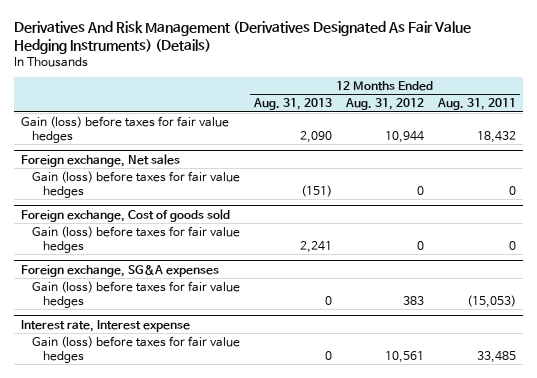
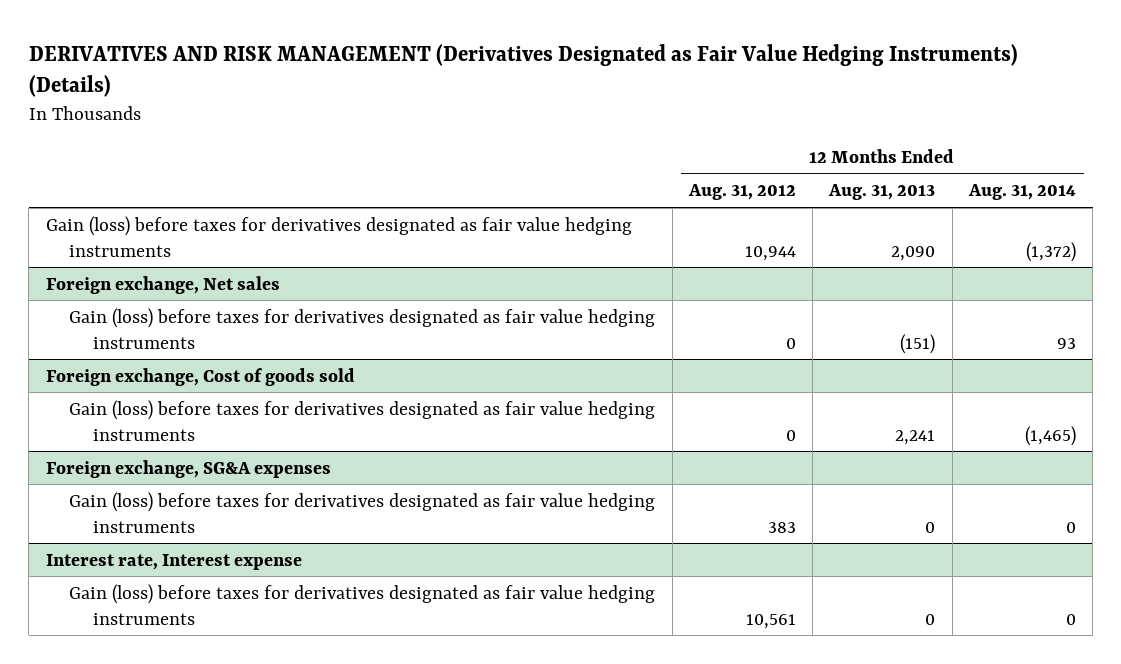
- Derivatives And Risk Management (Derivatives Designated As Fair Value Hedging Instruments) (Details)
+ DERIVATIVES AND RISK MANAGEMENT (Derivatives Designated as Fair Value Hedging Instruments) (Details)
- | 12 Months Ended Aug. 31, 2013 | 12 Months Ended Aug. 31, 2012 | 12 Months Ended Aug. 31, 2011
+ | 12 Months Ended Aug. 31, 2012 | 12 Months Ended Aug. 31, 2013 | 12 Months Ended Aug. 31, 2014
- Gain (loss) before taxes for fair value hedges | 2,090 | 10,944 | 18,432
+ Gain (loss) before taxes for derivatives designated as fair value hedging instruments | 10,944 | 2,090 | (1,372)
@ Foreign exchange, Net sales
- Gain (loss) before taxes for fair value hedges | (151) | 0 | 0
+ Gain (loss) before taxes for derivatives designated as fair value hedging instruments | 0 | (151) | 93
@ Foreign exchange, Cost of goods sold
- Gain (loss) before taxes for fair value hedges | 2,241 | 0 | 0
+ Gain (loss) before taxes for derivatives designated as fair value hedging instruments | 0 | 2,241 | (1,465)
@ Foreign exchange, SG&A expenses
- Gain (loss) before taxes for fair value hedges | 0 | 383 | (15,053)
+ Gain (loss) before taxes for derivatives designated as fair value hedging instruments | 383 | 0 | 0
@ Interest rate, Interest expense
- Gain (loss) before taxes for fair value hedges | 0 | 10,561 | 33,485
+ Gain (loss) before taxes for derivatives designated as fair value hedging instruments | 10,561 | 0 | 0

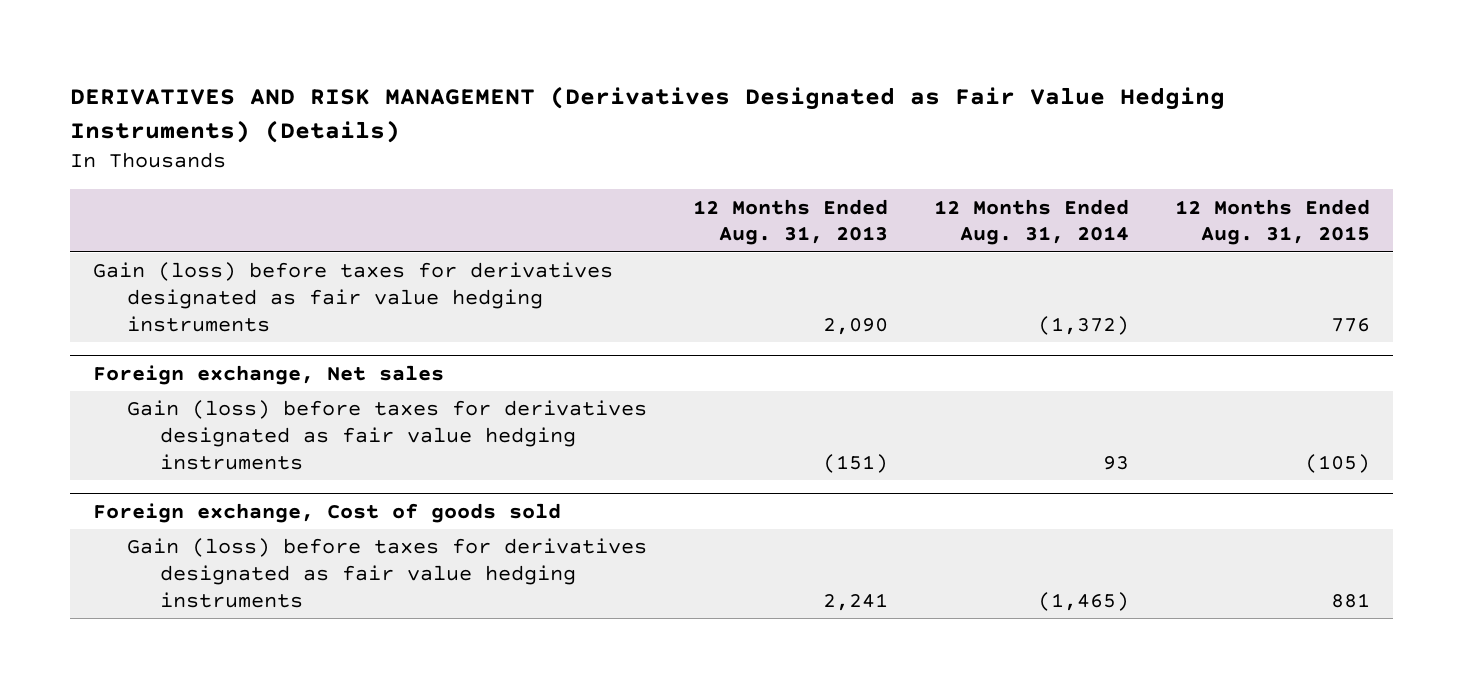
- | 12 Months Ended Aug. 31, 2012 | 12 Months Ended Aug. 31, 2013 | 12 Months Ended Aug. 31, 2014
+ | 12 Months Ended Aug. 31, 2013 | 12 Months Ended Aug. 31, 2014 | 12 Months Ended Aug. 31, 2015
- Foreign exchange, SG&A expenses
- Gain (loss) before taxes for derivatives designated as fair value hedging instruments | 383 | 0 | 0
- Interest rate, Interest expense
- Gain (loss) before taxes for derivatives designated as fair value hedging instruments | 10,561 | 0 | 0

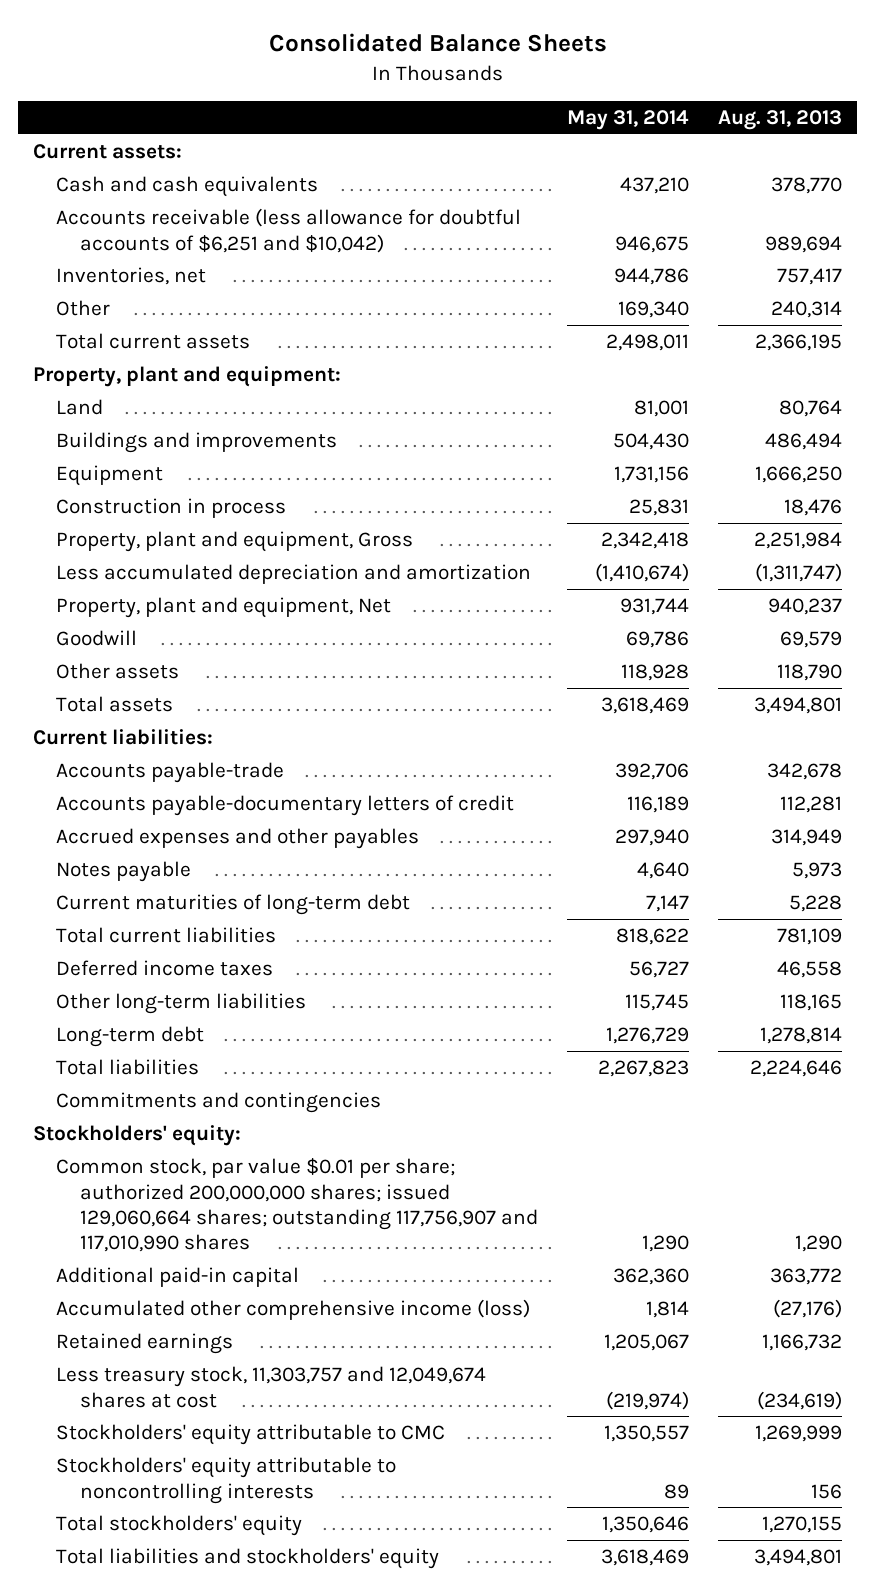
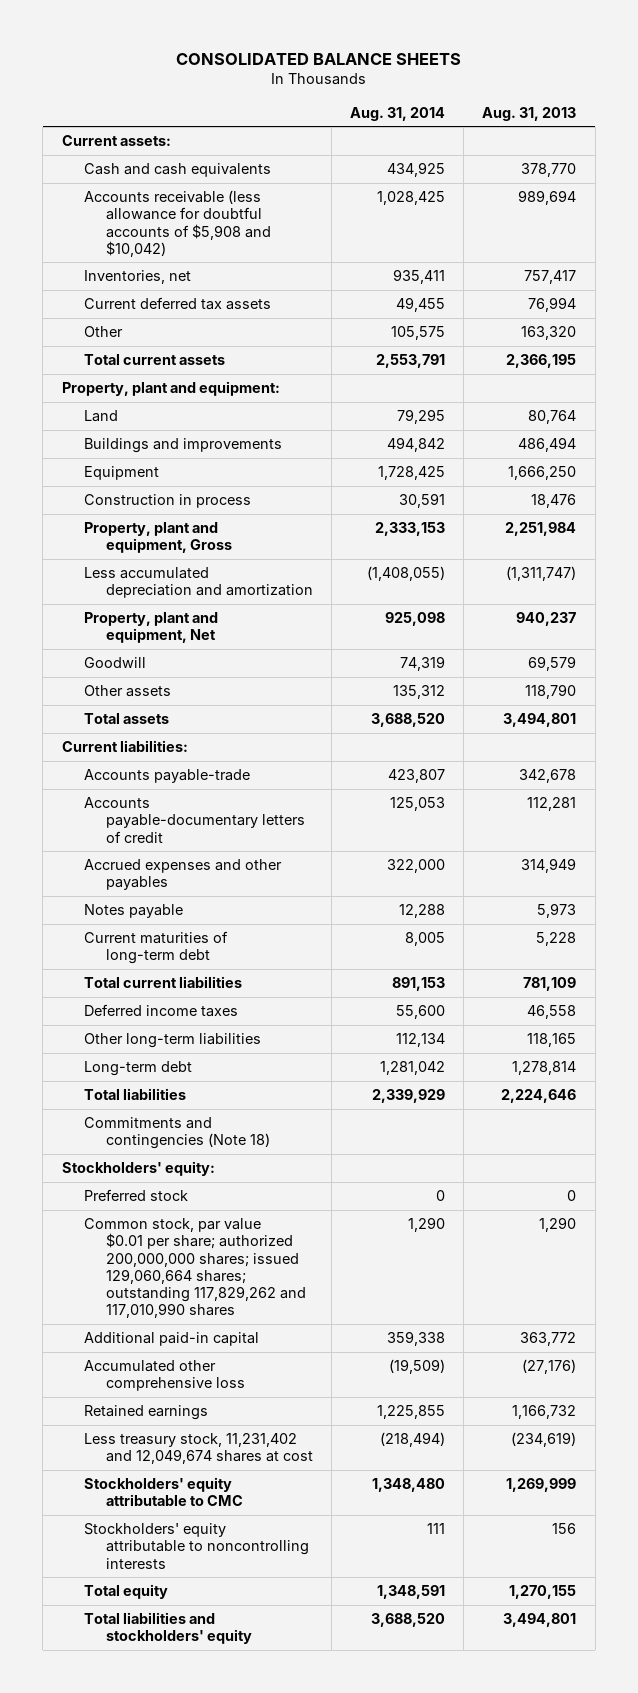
- Consolidated Balance Sheets
+ CONSOLIDATED BALANCE SHEETS
- | May 31, 2014 | Aug. 31, 2013
+ | Aug. 31, 2014 | Aug. 31, 2013
- Accounts receivable (less allowance for doubtful accounts of $6,251 and $10,042) | 946,675 | 989,694
+ Accounts receivable (less allowance for doubtful accounts of $5,908 and $10,042) | 1,028,425 | 989,694
- Other | 169,340 | 240,314
+ Current deferred tax assets | 49,455 | 76,994
+ Other | 105,575 | 163,320
- Commitments and contingencies
+ Commitments and contingencies (Note 18)
- Common stock, par value $0.01 per share; authorized 200,000,000 shares; issued 129,060,664 shares; outstanding 117,756,907 and 117,010,990 shares | 1,290 | 1,290
+ Preferred stock | 0 | 0
+ Common stock, par value $0.01 per share; authorized 200,000,000 shares; issued 129,060,664 shares; outstanding 117,829,262 and 117,010,990 shares | 1,290 | 1,290
- Accumulated other comprehensive income (loss) | 1,814 | (27,176)
+ Accumulated other comprehensive loss | (19,509) | (27,176)
- Less treasury stock, 11,303,757 and 12,049,674 shares at cost | (219,974) | (234,619)
+ Less treasury stock, 11,231,402 and 12,049,674 shares at cost | (218,494) | (234,619)
- Total stockholders' equity | 1,350,646 | 1,270,155
+ Total equity | 1,348,591 | 1,270,155

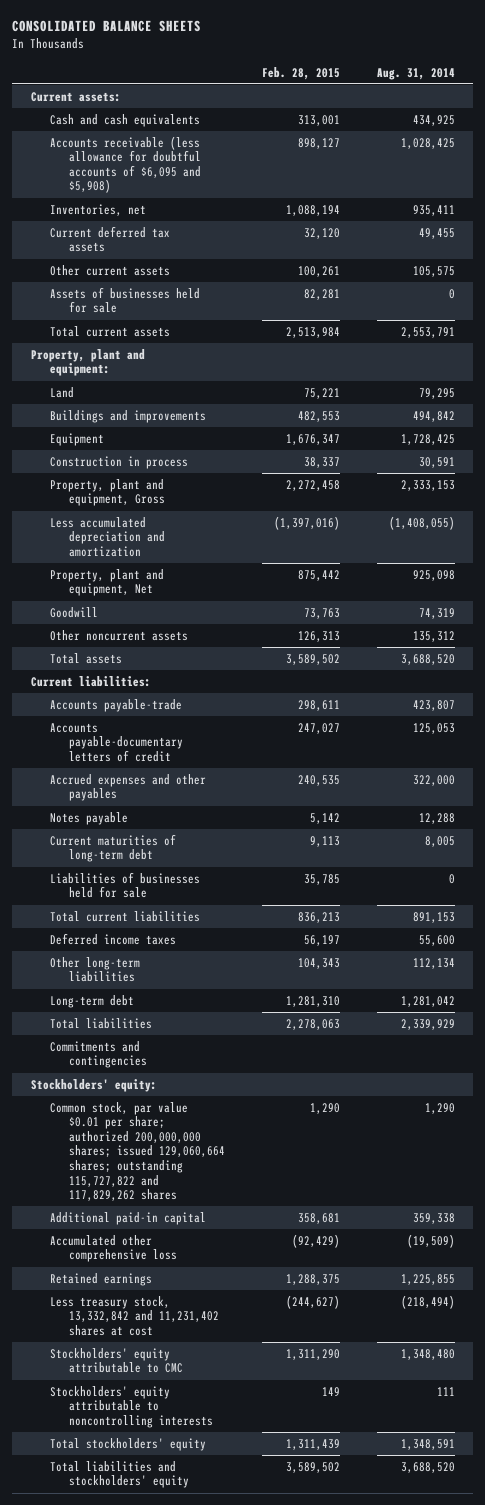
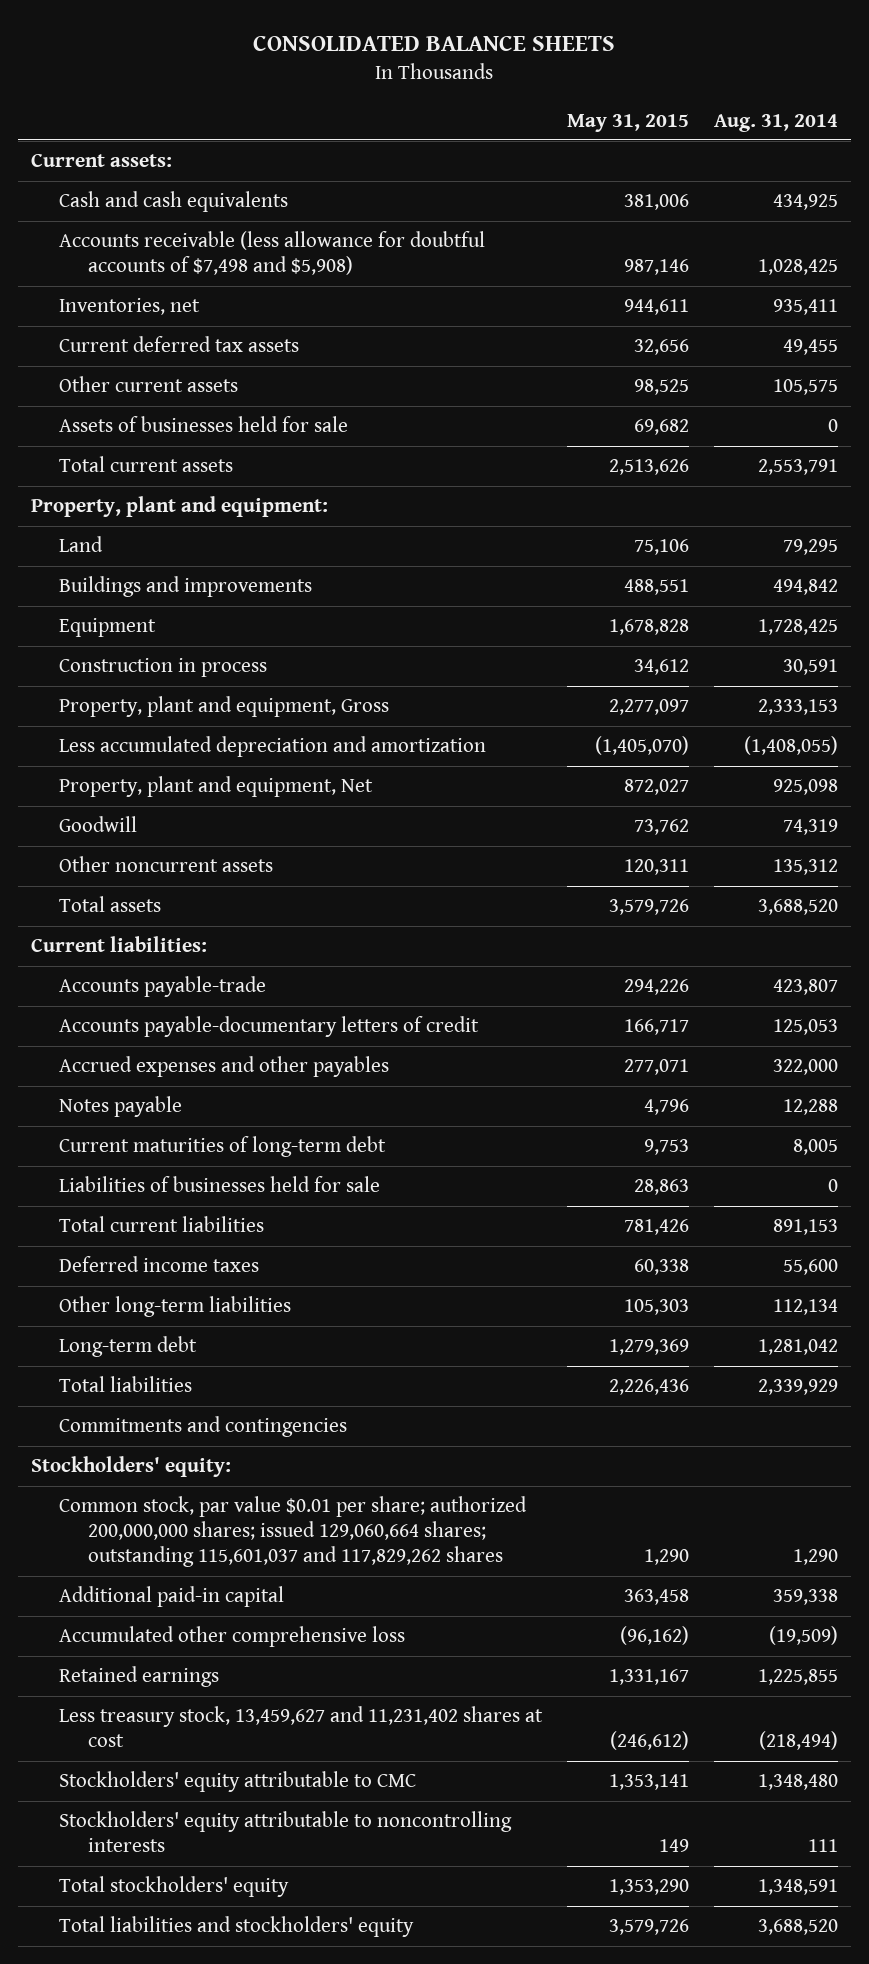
- | Feb. 28, 2015 | Aug. 31, 2014
+ | May 31, 2015 | Aug. 31, 2014
- Accounts receivable (less allowance for doubtful accounts of $6,095 and $5,908) | 898,127 | 1,028,425
+ Accounts receivable (less allowance for doubtful accounts of $7,498 and $5,908) | 987,146 | 1,028,425
- Common stock, par value $0.01 per share; authorized 200,000,000 shares; issued 129,060,664 shares; outstanding 115,727,822 and 117,829,262 shares | 1,290 | 1,290
+ Common stock, par value $0.01 per share; authorized 200,000,000 shares; issued 129,060,664 shares; outstanding 115,601,037 and 117,829,262 shares | 1,290 | 1,290
- Less treasury stock, 13,332,842 and 11,231,402 shares at cost | (244,627) | (218,494)
+ Less treasury stock, 13,459,627 and 11,231,402 shares at cost | (246,612) | (218,494)

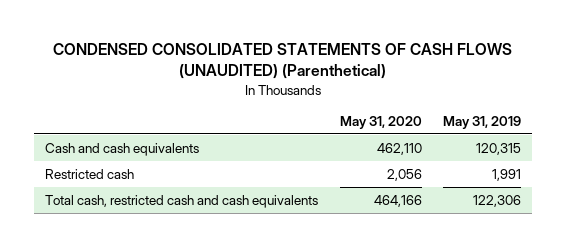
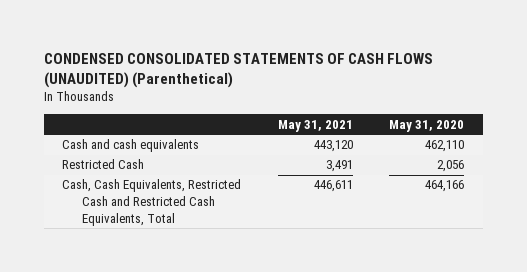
- | May 31, 2020 | May 31, 2019
+ | May 31, 2021 | May 31, 2020
- Restricted cash | 2,056 | 1,991
- Total cash, restricted cash and cash equivalents | 464,166 | 122,306
+ Restricted Cash | 3,491 | 2,056
+ Cash, Cash Equivalents, Restricted Cash and Restricted Cash Equivalents, Total | 446,611 | 464,166

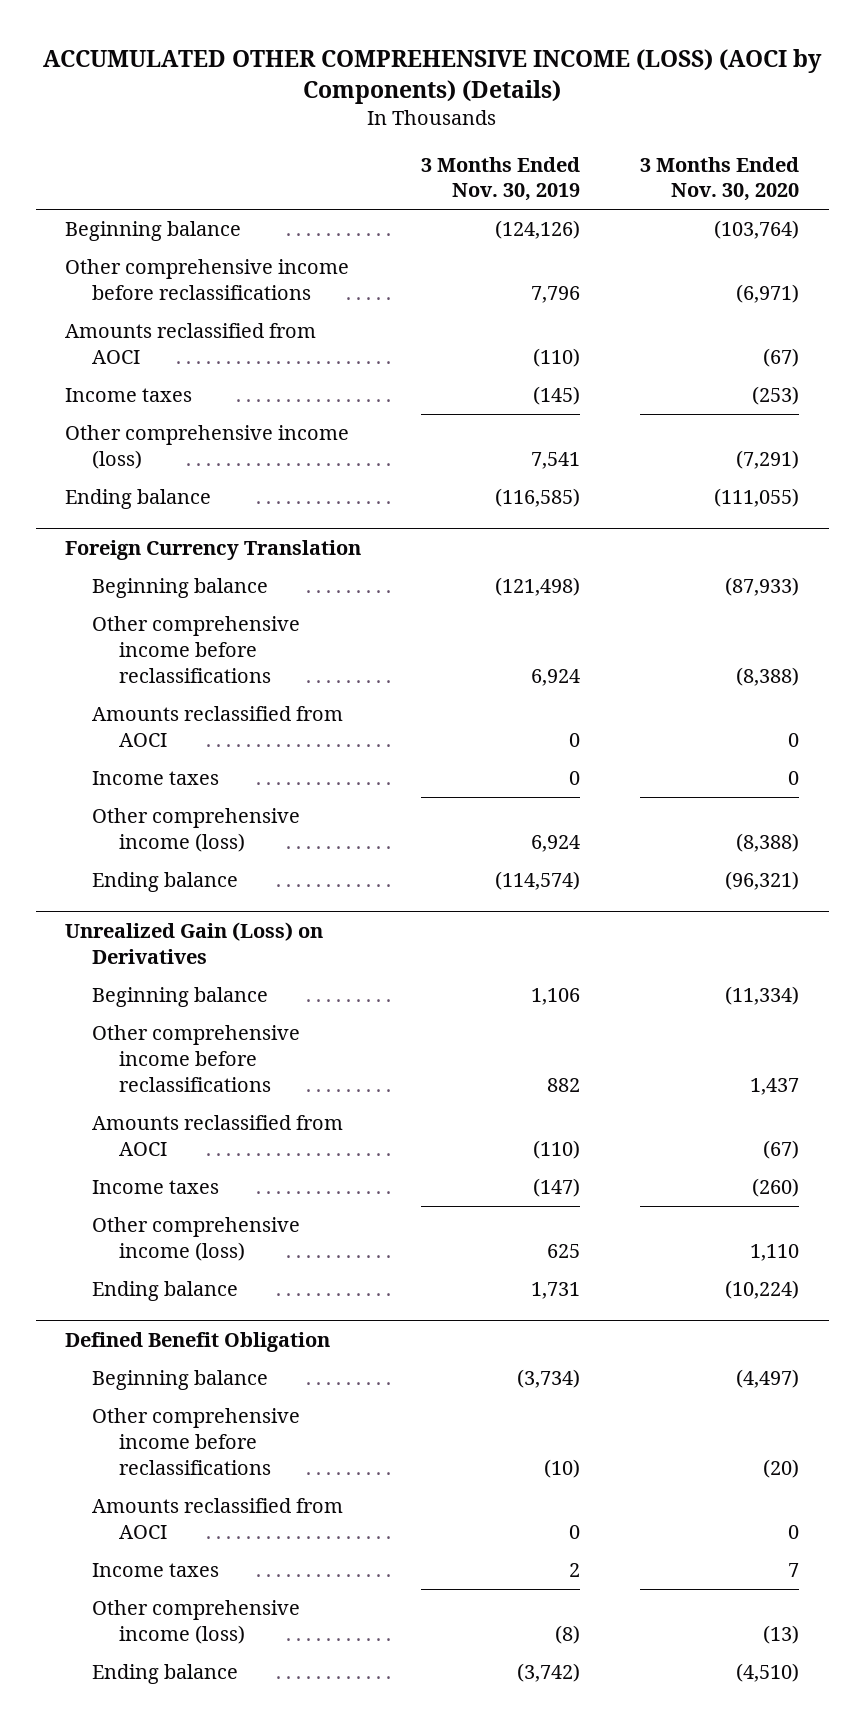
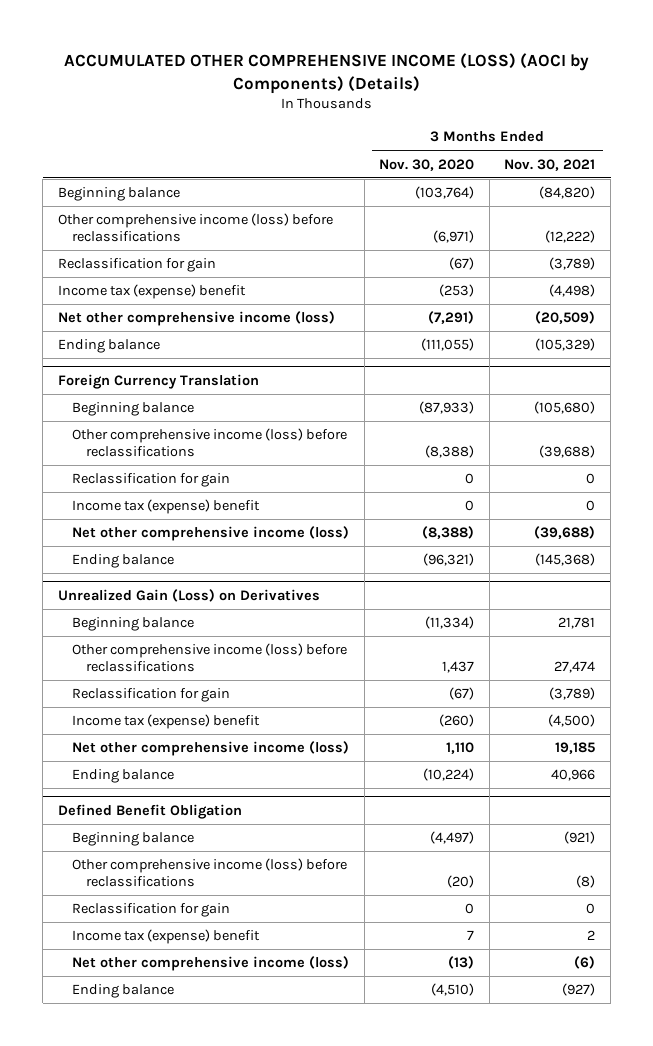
- | 3 Months Ended Nov. 30, 2019 | 3 Months Ended Nov. 30, 2020
+ | 3 Months Ended Nov. 30, 2020 | 3 Months Ended Nov. 30, 2021
- Other comprehensive income before reclassifications | 7,796 | (6,971)
- Amounts reclassified from AOCI | (110) | (67)
- Income taxes | (145) | (253)
- Other comprehensive income (loss) | 7,541 | (7,291)
+ Other comprehensive income (loss) before reclassifications | (6,971) | (12,222)
+ Reclassification for gain | (67) | (3,789)
+ Income tax (expense) benefit | (253) | (4,498)
+ Net other comprehensive income (loss) | (7,291) | (20,509)
@ Foreign Currency Translation
- Other comprehensive income before reclassifications | 6,924 | (8,388)
- Amounts reclassified from AOCI | 0 | 0
- Income taxes | 0 | 0
- Other comprehensive income (loss) | 6,924 | (8,388)
+ Other comprehensive income (loss) before reclassifications | (8,388) | (39,688)
+ Reclassification for gain | 0 | 0
+ Income tax (expense) benefit | 0 | 0
+ Net other comprehensive income (loss) | (8,388) | (39,688)
@ Unrealized Gain (Loss) on Derivatives
- Other comprehensive income before reclassifications | 882 | 1,437
- Amounts reclassified from AOCI | (110) | (67)
- Income taxes | (147) | (260)
- Other comprehensive income (loss) | 625 | 1,110
+ Other comprehensive income (loss) before reclassifications | 1,437 | 27,474
+ Reclassification for gain | (67) | (3,789)
+ Income tax (expense) benefit | (260) | (4,500)
+ Net other comprehensive income (loss) | 1,110 | 19,185
@ Defined Benefit Obligation
- Other comprehensive income before reclassifications | (10) | (20)
- Amounts reclassified from AOCI | 0 | 0
- Income taxes | 2 | 7
- Other comprehensive income (loss) | (8) | (13)
+ Other comprehensive income (loss) before reclassifications | (20) | (8)
+ Reclassification for gain | 0 | 0
+ Income tax (expense) benefit | 7 | 2
+ Net other comprehensive income (loss) | (13) | (6)

